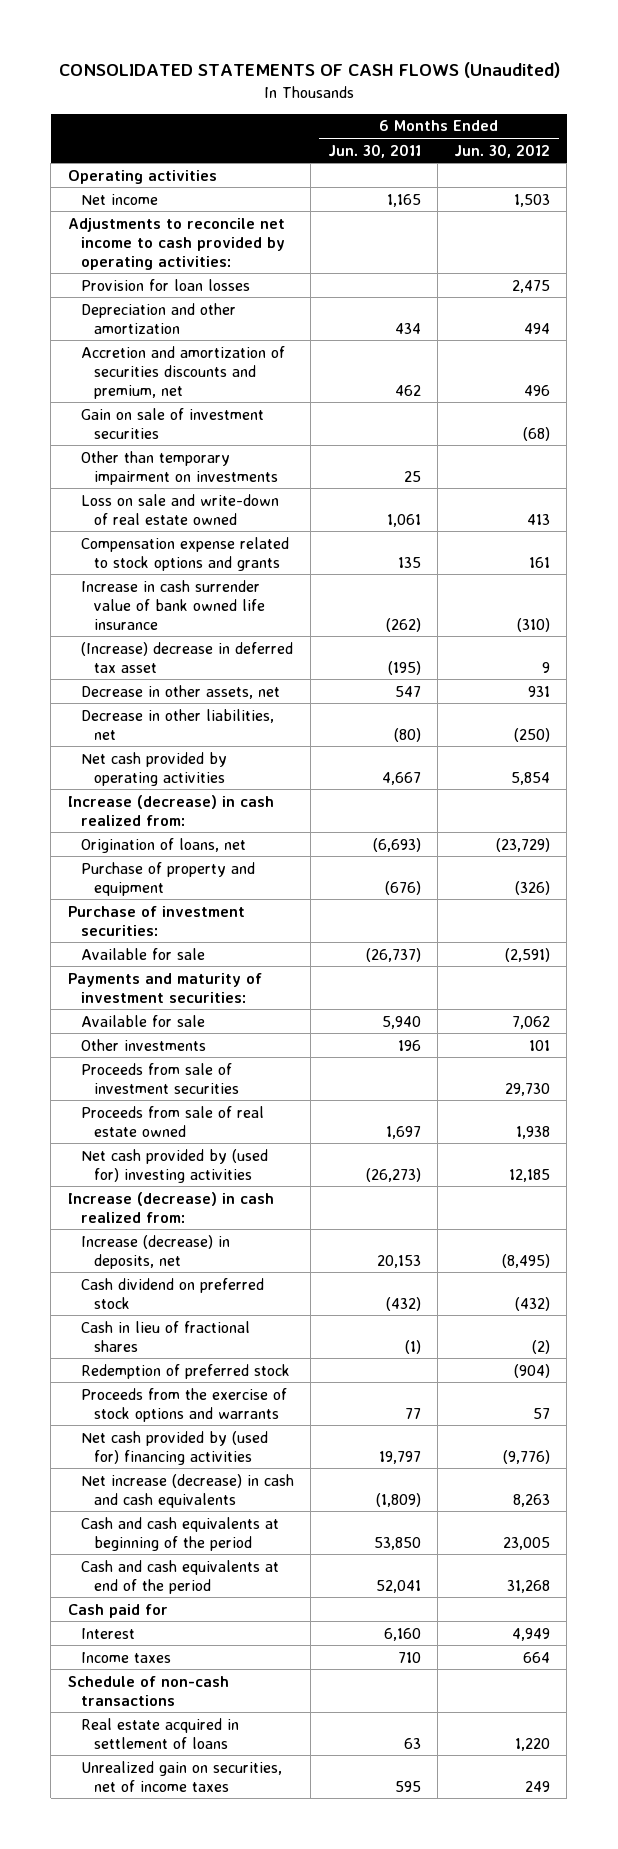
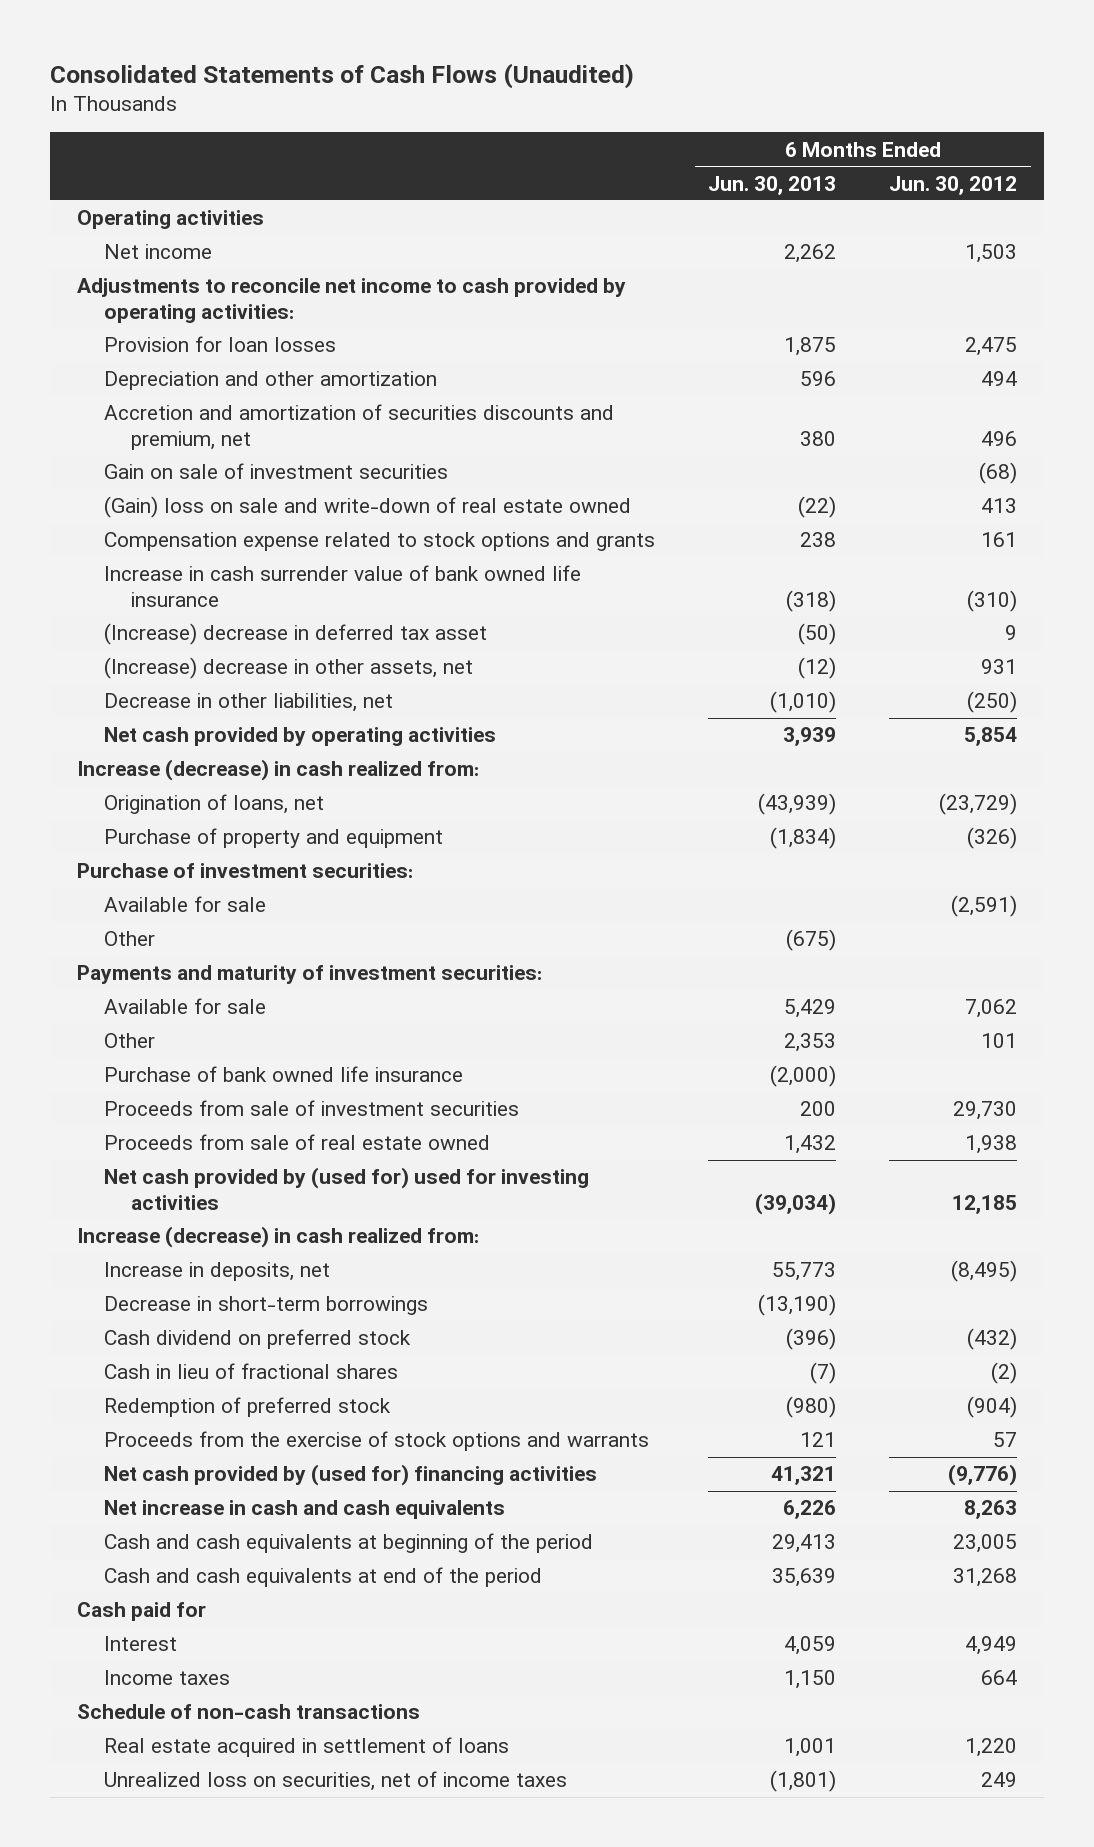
- CONSOLIDATED STATEMENTS OF CASH FLOWS (Unaudited)
+ Consolidated Statements of Cash Flows (Unaudited)
- | 6 Months Ended Jun. 30, 2011 | 6 Months Ended Jun. 30, 2012
+ | 6 Months Ended Jun. 30, 2013 | 6 Months Ended Jun. 30, 2012
- Other than temporary impairment on investments | 25 |
- Loss on sale and write-down of real estate owned | 1,061 | 413
+ (Gain) loss on sale and write-down of real estate owned | (22) | 413
- Decrease in other assets, net | 547 | 931
+ (Increase) decrease in other assets, net | (12) | 931
+ Other | (675) |
- Other investments | 196 | 101
+ Other | 2,353 | 101
+ Purchase of bank owned life insurance | (2,000) |
- Net cash provided by (used for) investing activities | (26,273) | 12,185
+ Net cash provided by (used for) used for investing activities | (39,034) | 12,185
- Increase (decrease) in deposits, net | 20,153 | (8,495)
+ Increase in deposits, net | 55,773 | (8,495)
+ Decrease in short-term borrowings | (13,190) |
- Net increase (decrease) in cash and cash equivalents | (1,809) | 8,263
+ Net increase in cash and cash equivalents | 6,226 | 8,263
- Unrealized gain on securities, net of income taxes | 595 | 249
+ Unrealized loss on securities, net of income taxes | (1,801) | 249

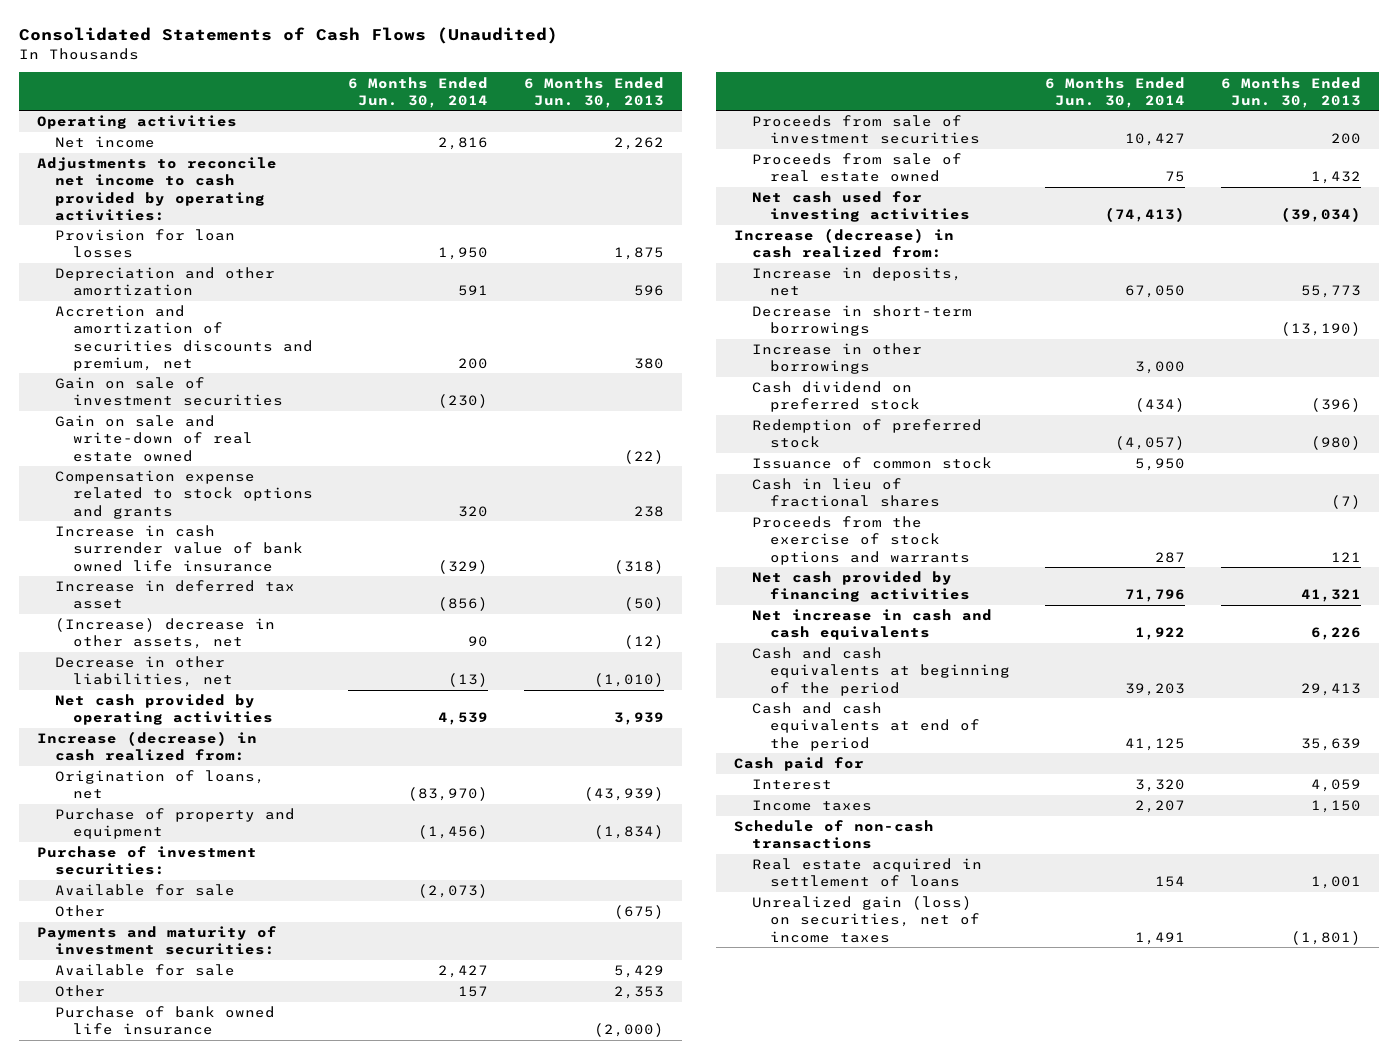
- | 6 Months Ended Jun. 30, 2013 | 6 Months Ended Jun. 30, 2012
+ | 6 Months Ended Jun. 30, 2014 | 6 Months Ended Jun. 30, 2013
- (Gain) loss on sale and write-down of real estate owned | (22) | 413
+ Gain on sale and write-down of real estate owned | | (22)
- (Increase) decrease in deferred tax asset | (50) | 9
+ Increase in deferred tax asset | (856) | (50)
- Net cash provided by (used for) used for investing activities | (39,034) | 12,185
+ Net cash used for investing activities | (74,413) | (39,034)
+ Increase in other borrowings | 3,000 |
+ Issuance of common stock | 5,950 |
moved down: Cash in lieu of fractional shares | | (7)
- Net cash provided by (used for) financing activities | 41,321 | (9,776)
+ Net cash provided by financing activities | 71,796 | 41,321
- Unrealized loss on securities, net of income taxes | (1,801) | 249
+ Unrealized gain (loss) on securities, net of income taxes | 1,491 | (1,801)

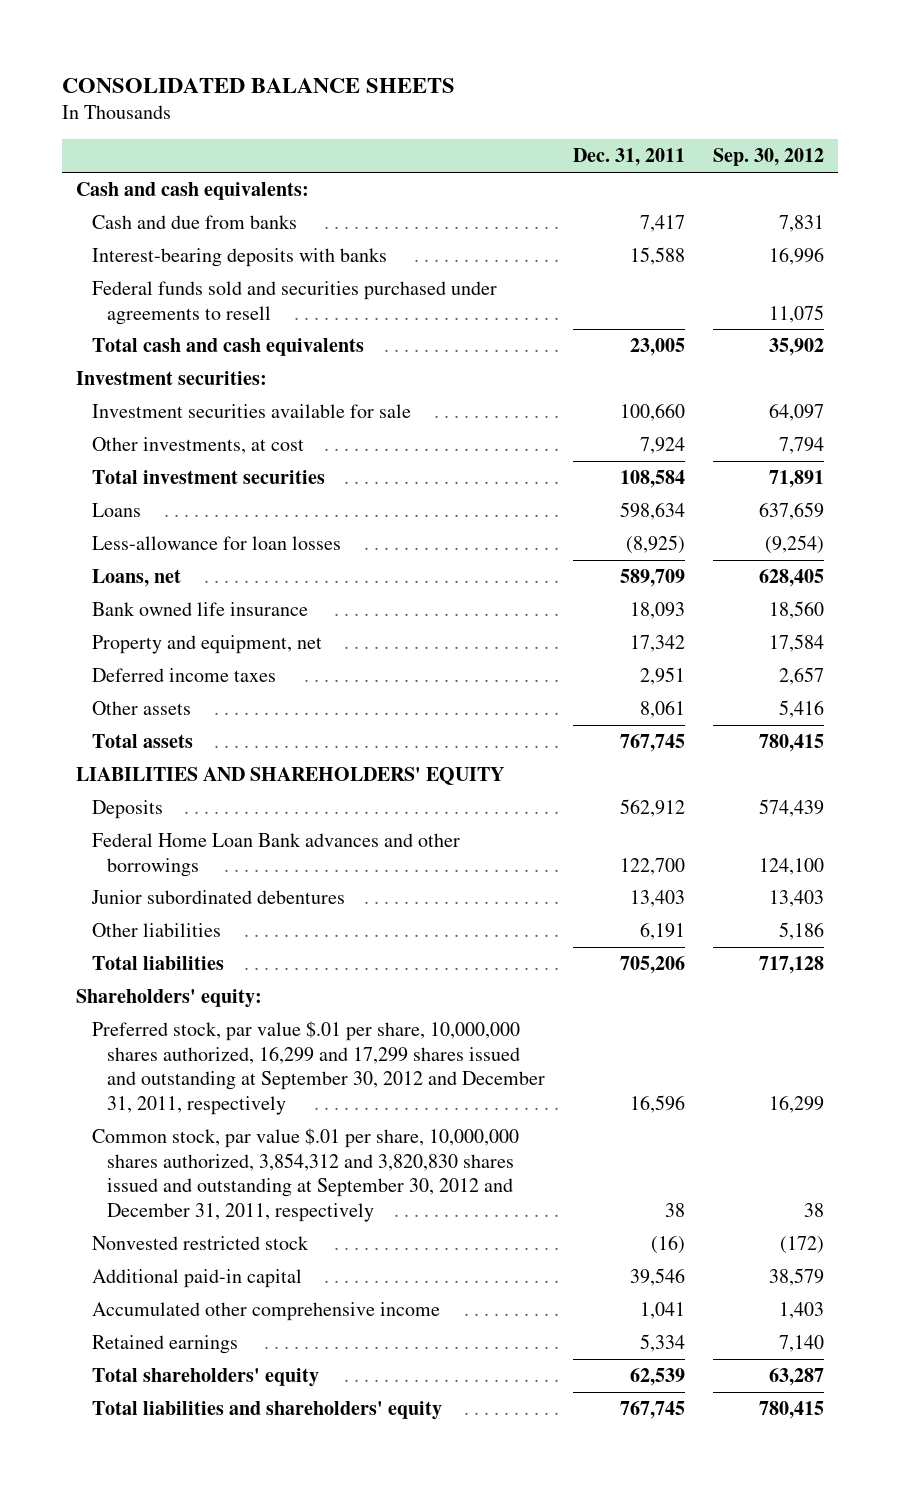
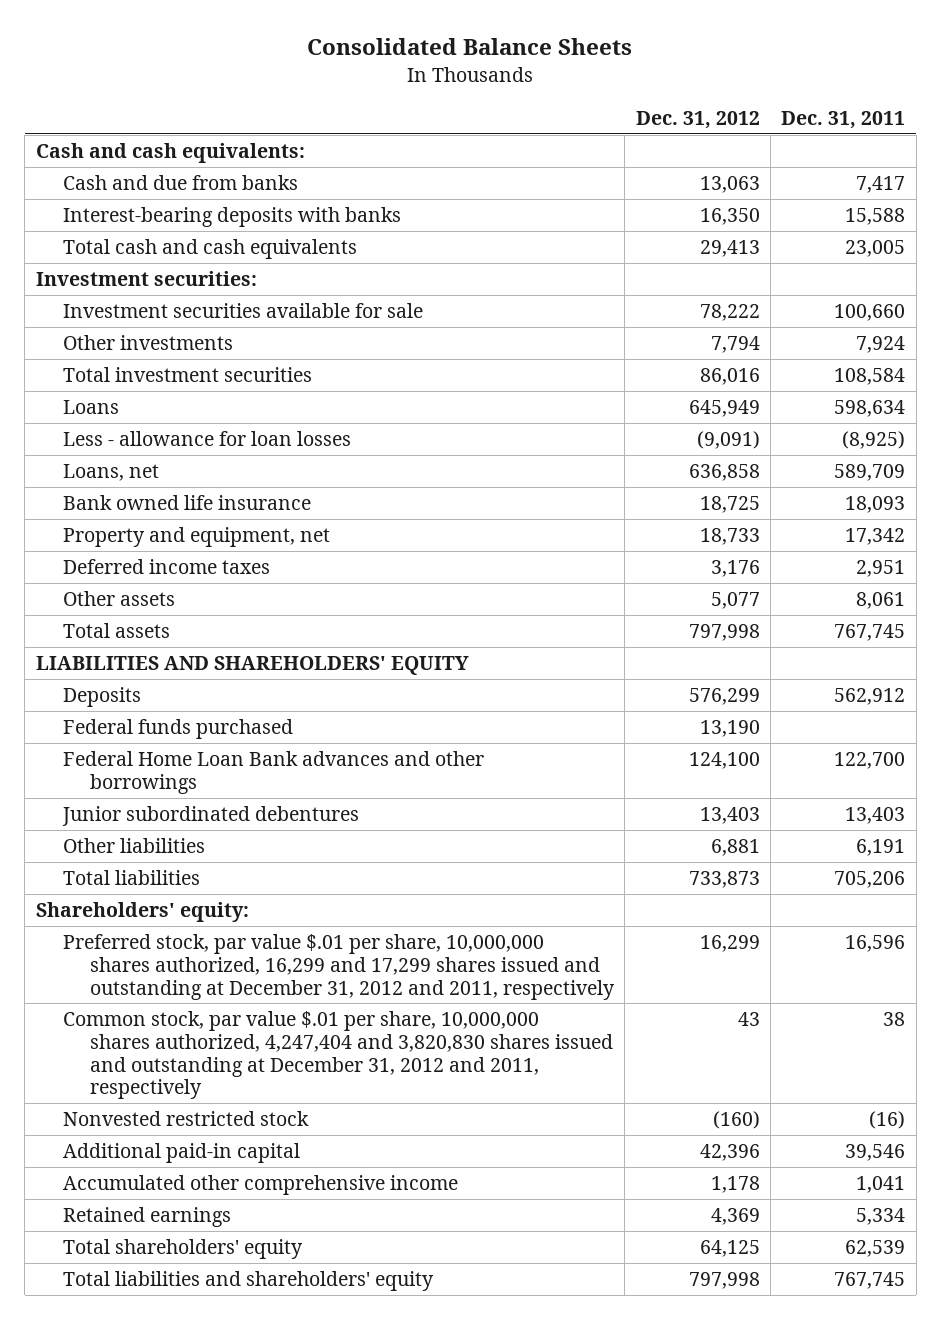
- CONSOLIDATED BALANCE SHEETS
+ Consolidated Balance Sheets
- | Dec. 31, 2011 | Sep. 30, 2012
+ | Dec. 31, 2012 | Dec. 31, 2011
- Federal funds sold and securities purchased under agreements to resell | | 11,075
- Other investments, at cost | 7,924 | 7,794
+ Other investments | 7,794 | 7,924
- Less-allowance for loan losses | (8,925) | (9,254)
+ Less - allowance for loan losses | (9,091) | (8,925)
+ Federal funds purchased | 13,190 |
- Preferred stock, par value $.01 per share, 10,000,000 shares authorized, 16,299 and 17,299 shares issued and outstanding at September 30, 2012 and December 31, 2011, respectively | 16,596 | 16,299
- Common stock, par value $.01 per share, 10,000,000 shares authorized, 3,854,312 and 3,820,830 shares issued and outstanding at September 30, 2012 and December 31, 2011, respectively | 38 | 38
+ Preferred stock, par value $.01 per share, 10,000,000 shares authorized, 16,299 and 17,299 shares issued and outstanding at December 31, 2012 and 2011, respectively | 16,299 | 16,596
+ Common stock, par value $.01 per share, 10,000,000 shares authorized, 4,247,404 and 3,820,830 shares issued and outstanding at December 31, 2012 and 2011, respectively | 43 | 38

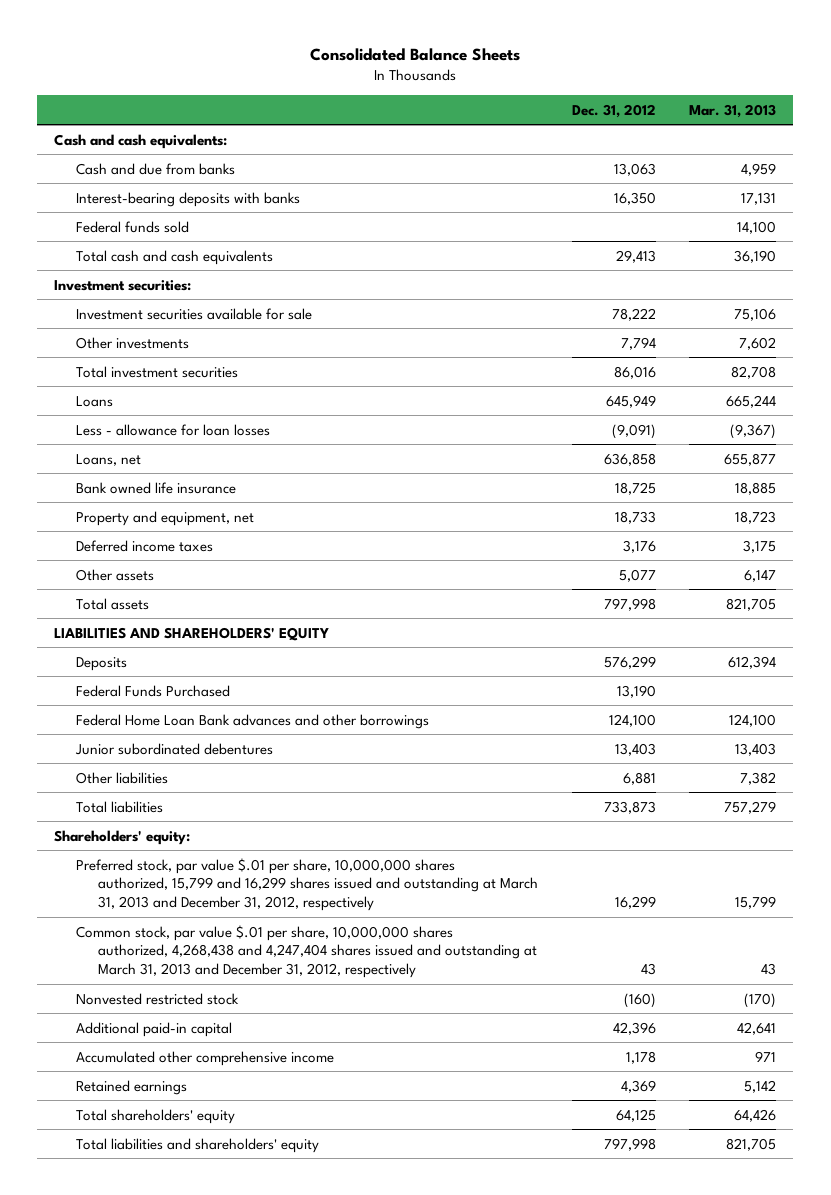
- | Dec. 31, 2012 | Dec. 31, 2011
+ | Dec. 31, 2012 | Mar. 31, 2013
+ Federal funds sold | | 14,100
- Federal funds purchased | 13,190 |
+ Federal Funds Purchased | 13,190 |
- Preferred stock, par value $.01 per share, 10,000,000 shares authorized, 16,299 and 17,299 shares issued and outstanding at December 31, 2012 and 2011, respectively | 16,299 | 16,596
- Common stock, par value $.01 per share, 10,000,000 shares authorized, 4,247,404 and 3,820,830 shares issued and outstanding at December 31, 2012 and 2011, respectively | 43 | 38
+ Preferred stock, par value $.01 per share, 10,000,000 shares authorized, 15,799 and 16,299 shares issued and outstanding at March 31, 2013 and December 31, 2012, respectively | 16,299 | 15,799
+ Common stock, par value $.01 per share, 10,000,000 shares authorized, 4,268,438 and 4,247,404 shares issued and outstanding at March 31, 2013 and December 31, 2012, respectively | 43 | 43

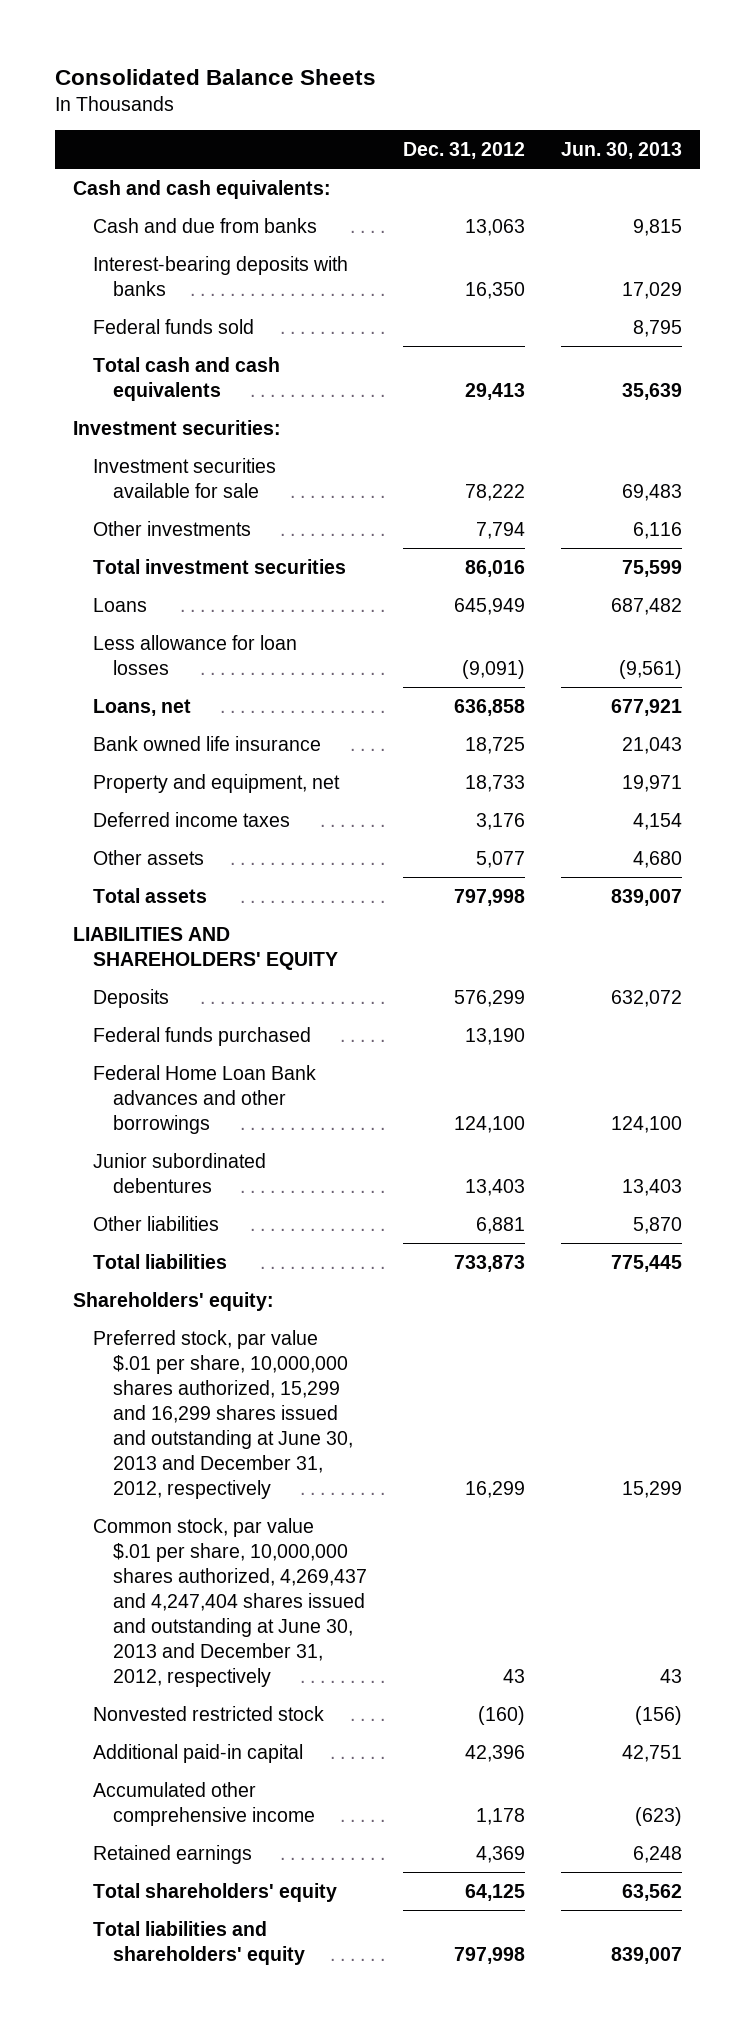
- | Dec. 31, 2012 | Mar. 31, 2013
+ | Dec. 31, 2012 | Jun. 30, 2013
- Less - allowance for loan losses | (9,091) | (9,367)
+ Less allowance for loan losses | (9,091) | (9,561)
- Federal Funds Purchased | 13,190 |
+ Federal funds purchased | 13,190 |
- Preferred stock, par value $.01 per share, 10,000,000 shares authorized, 15,799 and 16,299 shares issued and outstanding at March 31, 2013 and December 31, 2012, respectively | 16,299 | 15,799
- Common stock, par value $.01 per share, 10,000,000 shares authorized, 4,268,438 and 4,247,404 shares issued and outstanding at March 31, 2013 and December 31, 2012, respectively | 43 | 43
+ Preferred stock, par value $.01 per share, 10,000,000 shares authorized, 15,299 and 16,299 shares issued and outstanding at June 30, 2013 and December 31, 2012, respectively | 16,299 | 15,299
+ Common stock, par value $.01 per share, 10,000,000 shares authorized, 4,269,437 and 4,247,404 shares issued and outstanding at June 30, 2013 and December 31, 2012, respectively | 43 | 43

